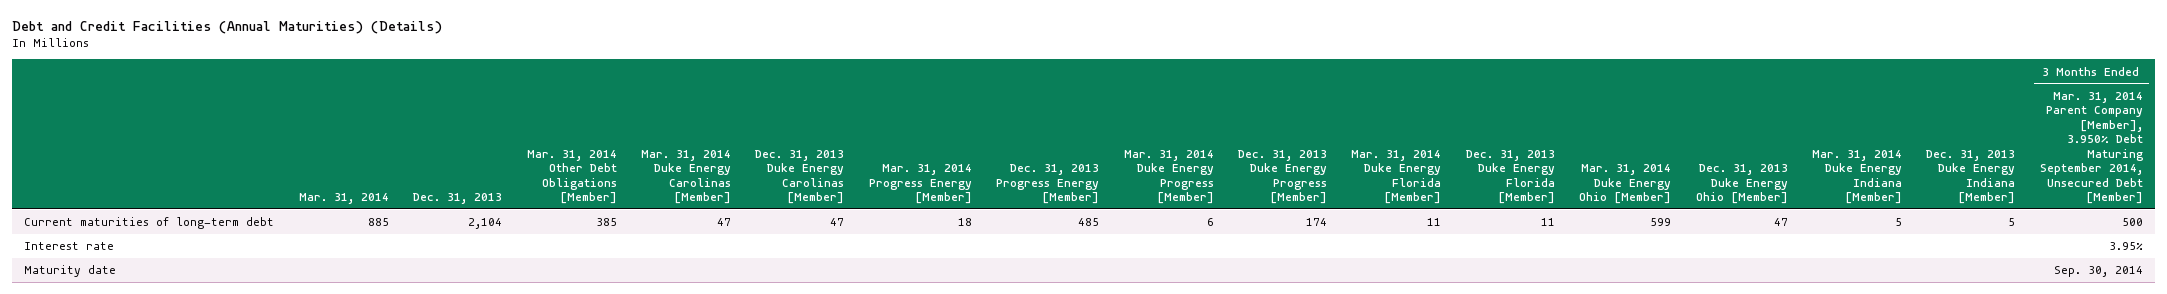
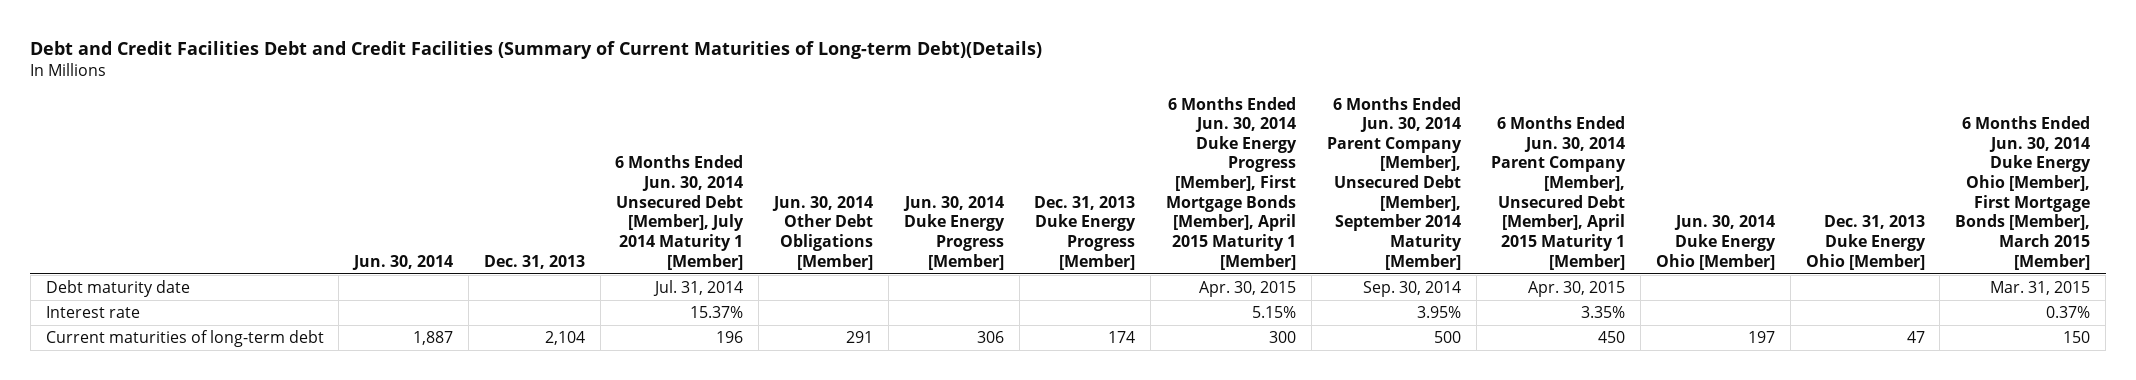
- Debt and Credit Facilities (Annual Maturities) (Details)
+ Debt and Credit Facilities Debt and Credit Facilities (Summary of Current Maturities of Long-term Debt)(Details)
- | Mar. 31, 2014 | Dec. 31, 2013 | Mar. 31, 2014 Other Debt Obligations [Member] | Mar. 31, 2014 Duke Energy Carolinas [Member] | Dec. 31, 2013 Duke Energy Carolinas [Member] | Mar. 31, 2014 Progress Energy [Member] | Dec. 31, 2013 Progress Energy [Member] | Mar. 31, 2014 Duke Energy Progress [Member] | Dec. 31, 2013 Duke Energy Progress [Member] | Mar. 31, 2014 Duke Energy Florida [Member] | Dec. 31, 2013 Duke Energy Florida [Member] | Mar. 31, 2014 Duke Energy Ohio [Member] | Dec. 31, 2013 Duke Energy Ohio [Member] | Mar. 31, 2014 Duke Energy Indiana [Member] | Dec. 31, 2013 Duke Energy Indiana [Member] | 3 Months Ended Mar. 31, 2014 Parent Company [Member], 3.950% Debt Maturing September 2014, Unsecured Debt [Member]
+ | Jun. 30, 2014 | Dec. 31, 2013 | 6 Months Ended Jun. 30, 2014 Unsecured Debt [Member], July 2014 Maturity 1 [Member] | Jun. 30, 2014 Other Debt Obligations [Member] | Jun. 30, 2014 Duke Energy Progress [Member] | Dec. 31, 2013 Duke Energy Progress [Member] | 6 Months Ended Jun. 30, 2014 Duke Energy Progress [Member], First Mortgage Bonds [Member], April 2015 Maturity 1 [Member] | 6 Months Ended Jun. 30, 2014 Parent Company [Member], Unsecured Debt [Member], September 2014 Maturity [Member] | 6 Months Ended Jun. 30, 2014 Parent Company [Member], Unsecured Debt [Member], April 2015 Maturity 1 [Member] | Jun. 30, 2014 Duke Energy Ohio [Member] | Dec. 31, 2013 Duke Energy Ohio [Member] | 6 Months Ended Jun. 30, 2014 Duke Energy Ohio [Member], First Mortgage Bonds [Member], March 2015 [Member]
+ Debt maturity date | | | Jul. 31, 2014 | | | | Apr. 30, 2015 | Sep. 30, 2014 | Apr. 30, 2015 | | | Mar. 31, 2015
- Maturity date | | | | | | | | | | | | | | | | Sep. 30, 2014
moved down: Current maturities of long-term debt | 1,887 | 2,104 | 196 | 291 | 306 | 174 | 300 | 500 | 450 | 197 | 47 | 150

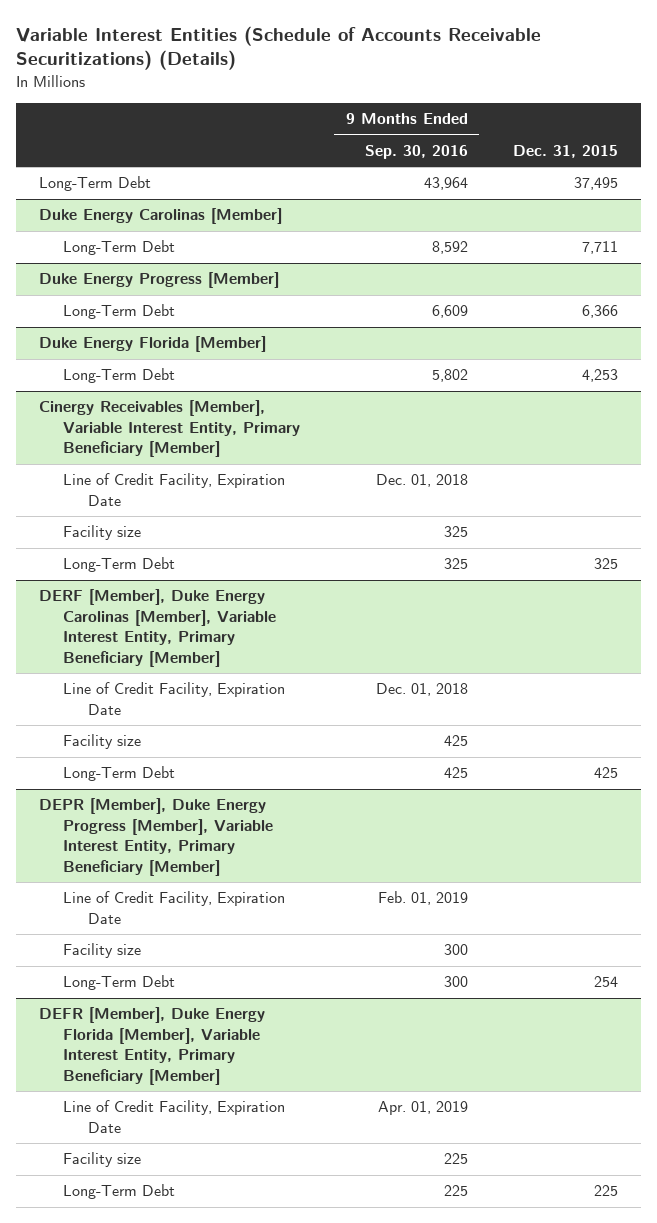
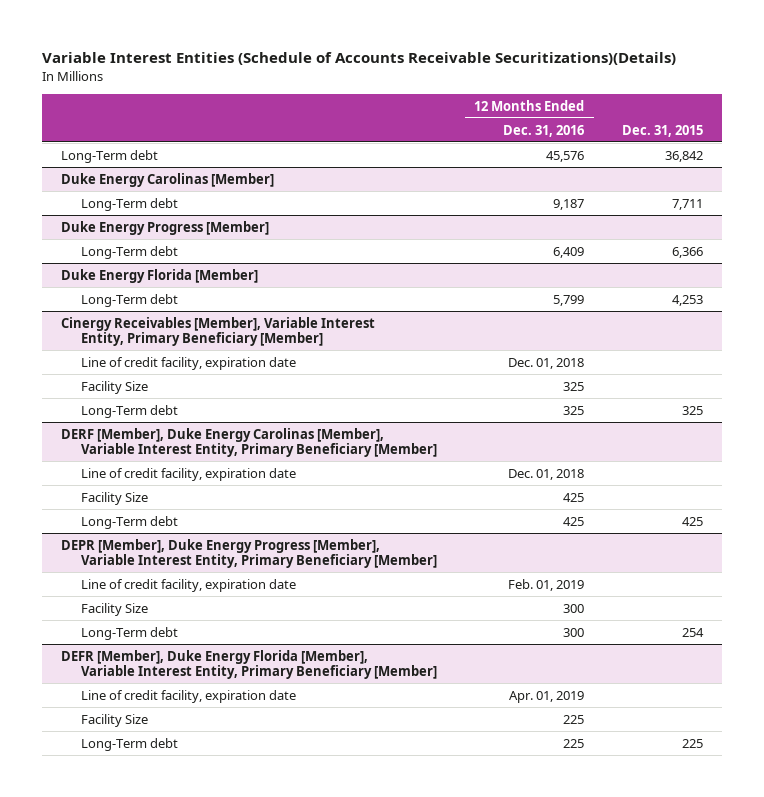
- Variable Interest Entities (Schedule of Accounts Receivable Securitizations) (Details)
+ Variable Interest Entities (Schedule of Accounts Receivable Securitizations)(Details)
- | 9 Months Ended Sep. 30, 2016 | Dec. 31, 2015
+ | 12 Months Ended Dec. 31, 2016 | Dec. 31, 2015
- Long-Term Debt | 43,964 | 37,495
+ Long-Term debt | 45,576 | 36,842
@ Duke Energy Carolinas [Member]
- Long-Term Debt | 8,592 | 7,711
+ Long-Term debt | 9,187 | 7,711
@ Duke Energy Progress [Member]
- Long-Term Debt | 6,609 | 6,366
+ Long-Term debt | 6,409 | 6,366
@ Duke Energy Florida [Member]
- Long-Term Debt | 5,802 | 4,253
+ Long-Term debt | 5,799 | 4,253
@ Cinergy Receivables [Member], Variable Interest Entity, Primary Beneficiary [Member]
- Line of Credit Facility, Expiration Date | Dec. 01, 2018 |
- Facility size | 325 |
- Long-Term Debt | 325 | 325
+ Line of credit facility, expiration date | Dec. 01, 2018 |
+ Facility Size | 325 |
+ Long-Term debt | 325 | 325
@ DERF [Member], Duke Energy Carolinas [Member], Variable Interest Entity, Primary Beneficiary [Member]
- Line of Credit Facility, Expiration Date | Dec. 01, 2018 |
- Facility size | 425 |
- Long-Term Debt | 425 | 425
+ Line of credit facility, expiration date | Dec. 01, 2018 |
+ Facility Size | 425 |
+ Long-Term debt | 425 | 425
@ DEPR [Member], Duke Energy Progress [Member], Variable Interest Entity, Primary Beneficiary [Member]
- Line of Credit Facility, Expiration Date | Feb. 01, 2019 |
- Facility size | 300 |
- Long-Term Debt | 300 | 254
+ Line of credit facility, expiration date | Feb. 01, 2019 |
+ Facility Size | 300 |
+ Long-Term debt | 300 | 254
@ DEFR [Member], Duke Energy Florida [Member], Variable Interest Entity, Primary Beneficiary [Member]
- Line of Credit Facility, Expiration Date | Apr. 01, 2019 |
- Facility size | 225 |
- Long-Term Debt | 225 | 225
+ Line of credit facility, expiration date | Apr. 01, 2019 |
+ Facility Size | 225 |
+ Long-Term debt | 225 | 225

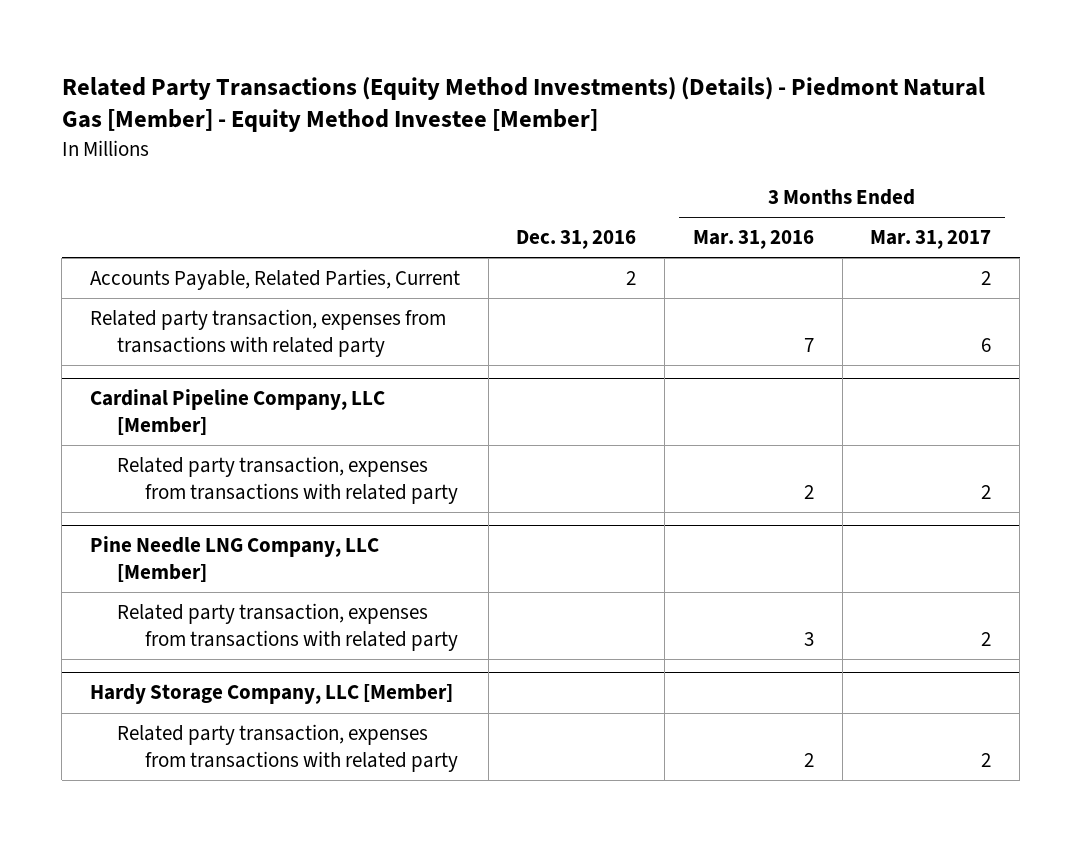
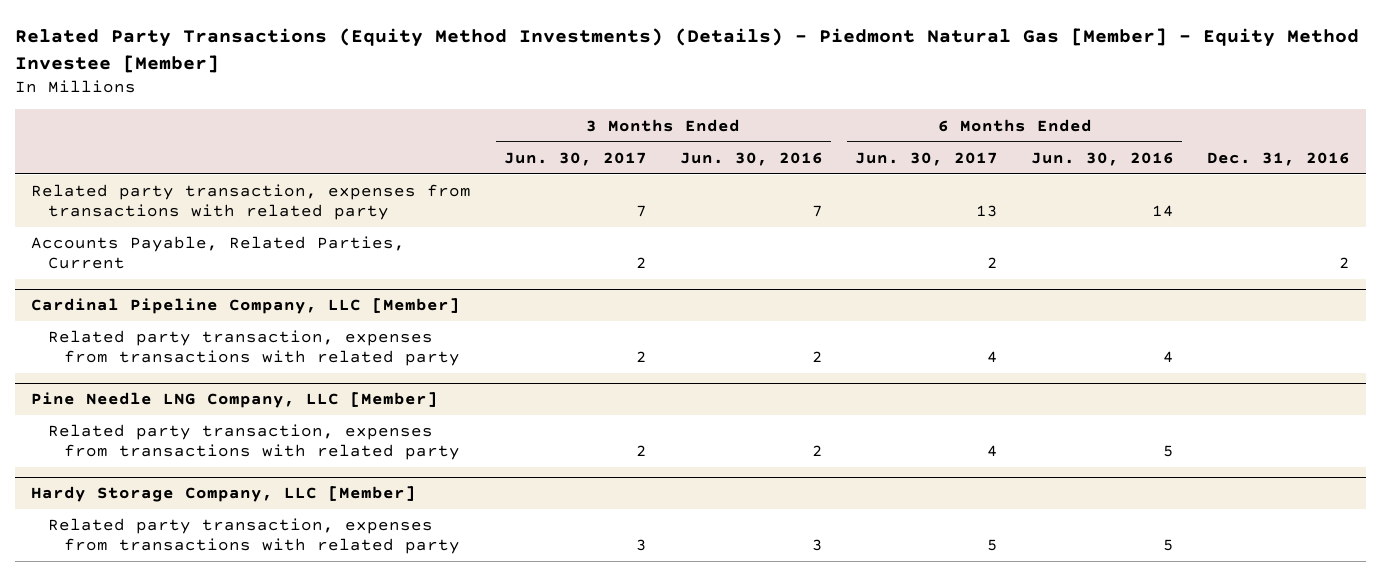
- | Dec. 31, 2016 | 3 Months Ended Mar. 31, 2016 | 3 Months Ended Mar. 31, 2017
+ | 3 Months Ended Jun. 30, 2017 | 3 Months Ended Jun. 30, 2016 | 6 Months Ended Jun. 30, 2017 | 6 Months Ended Jun. 30, 2016 | Dec. 31, 2016
moved down: Accounts Payable, Related Parties, Current | 2 | | 2 | | 2

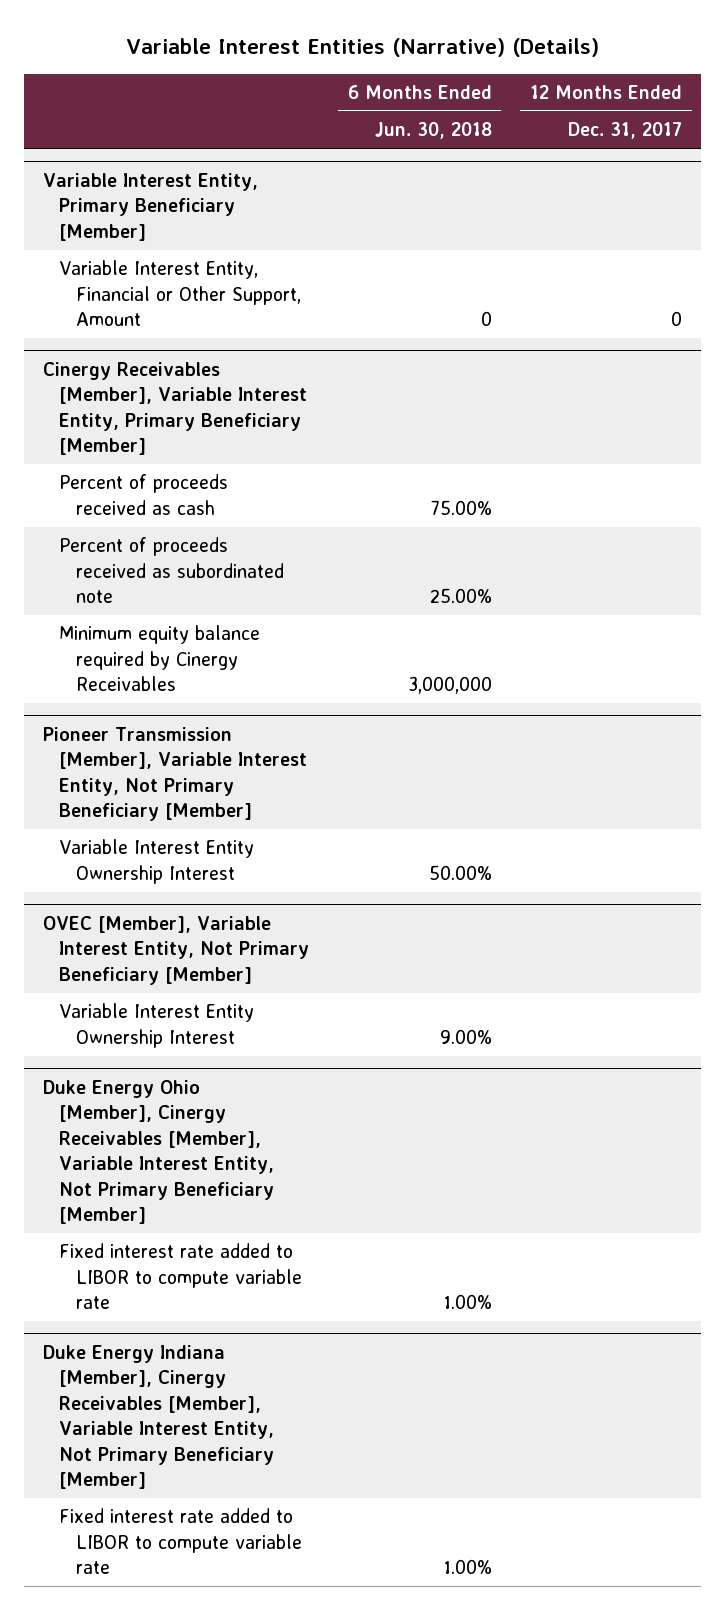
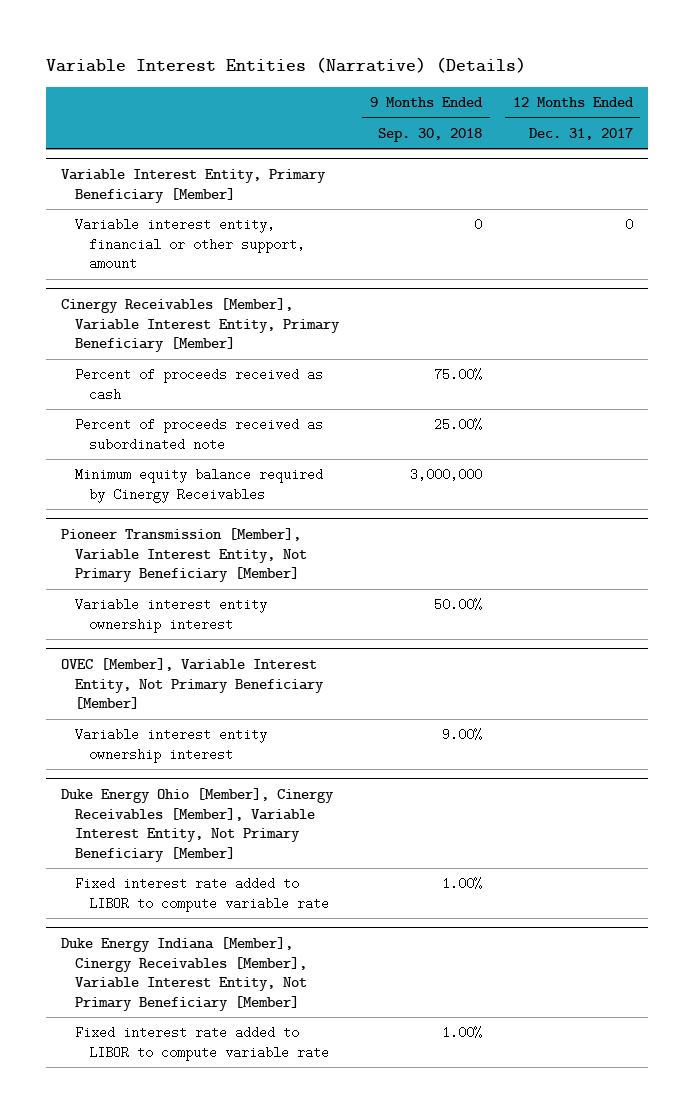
- | 6 Months Ended Jun. 30, 2018 | 12 Months Ended Dec. 31, 2017
+ | 9 Months Ended Sep. 30, 2018 | 12 Months Ended Dec. 31, 2017
@ Variable Interest Entity, Primary Beneficiary [Member]
- Variable Interest Entity, Financial or Other Support, Amount | 0 | 0
+ Variable interest entity, financial or other support, amount | 0 | 0
@ Pioneer Transmission [Member], Variable Interest Entity, Not Primary Beneficiary [Member]
- Variable Interest Entity Ownership Interest | 50.00% |
+ Variable interest entity ownership interest | 50.00% |
@ OVEC [Member], Variable Interest Entity, Not Primary Beneficiary [Member]
- Variable Interest Entity Ownership Interest | 9.00% |
+ Variable interest entity ownership interest | 9.00% |

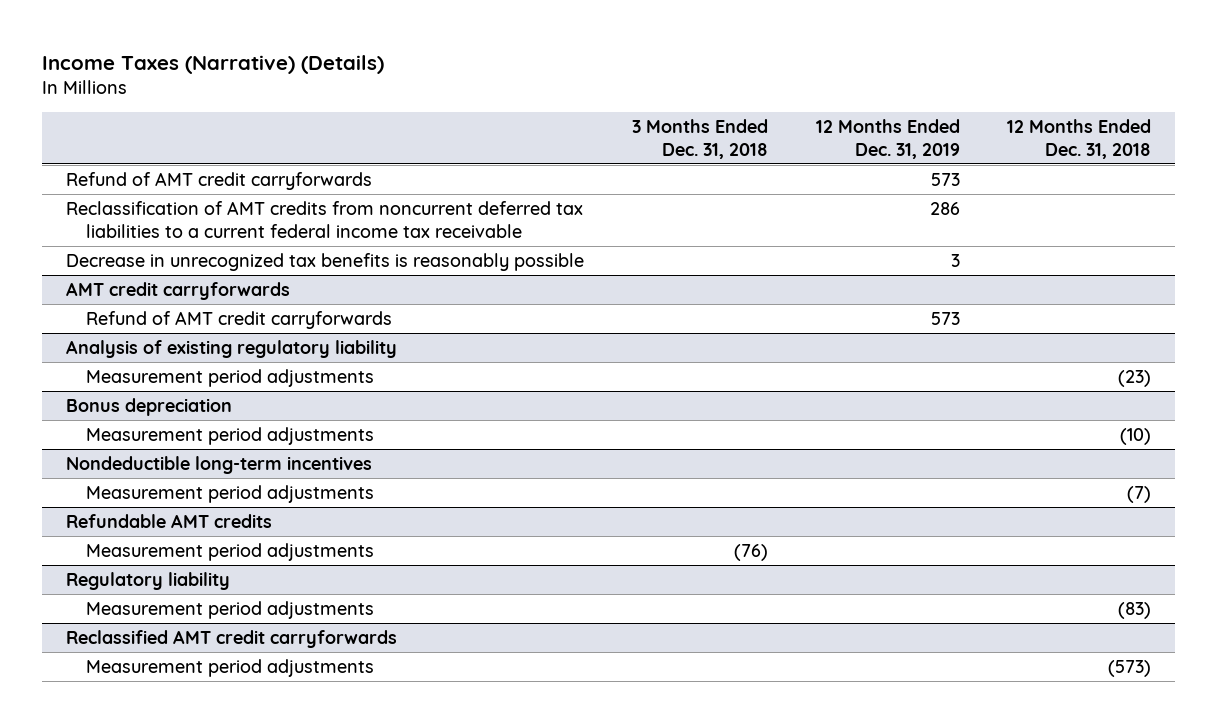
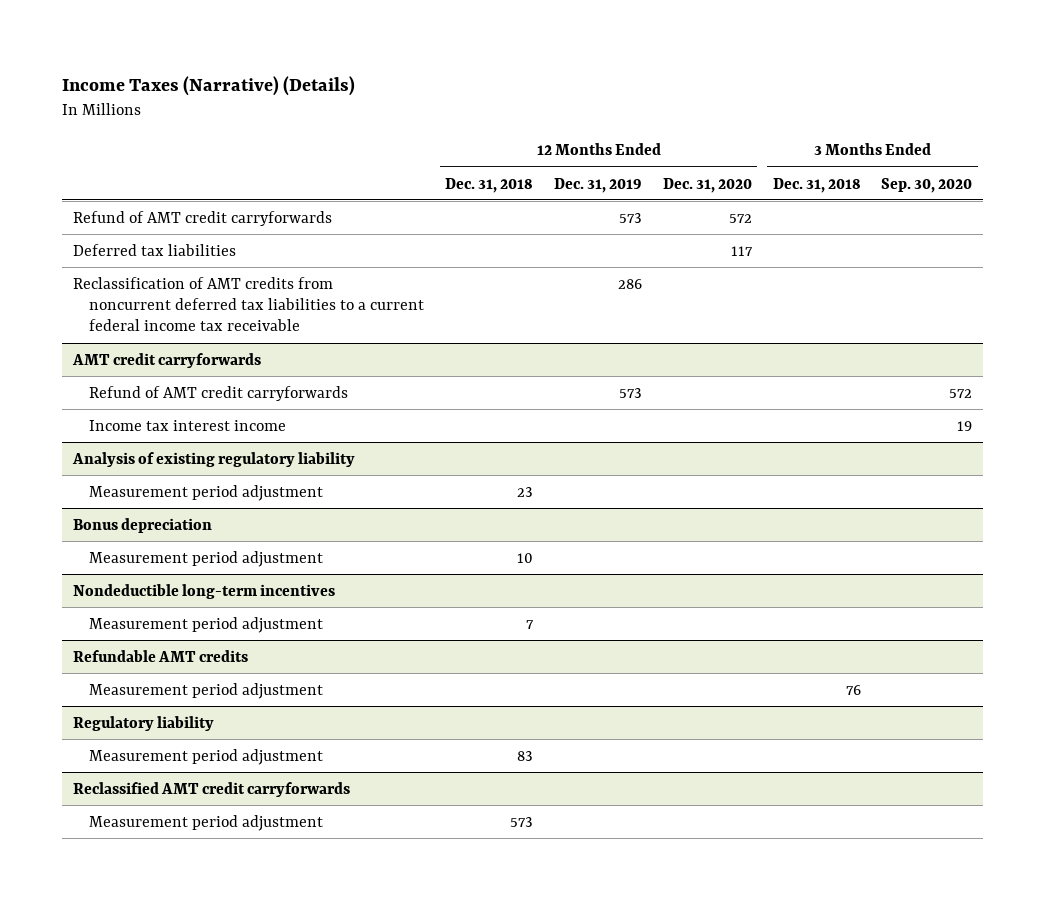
- | 3 Months Ended Dec. 31, 2018 | 12 Months Ended Dec. 31, 2019 | 12 Months Ended Dec. 31, 2018
+ | 12 Months Ended Dec. 31, 2018 | 12 Months Ended Dec. 31, 2019 | 12 Months Ended Dec. 31, 2020 | 3 Months Ended Dec. 31, 2018 | 3 Months Ended Sep. 30, 2020
+ Deferred tax liabilities | | | 117 | |
- Decrease in unrecognized tax benefits is reasonably possible | | 3 |
@ AMT credit carryforwards
+ Income tax interest income | | | | | 19
@ Analysis of existing regulatory liability
- Measurement period adjustments | | | (23)
+ Measurement period adjustment | 23 | | | |
@ Bonus depreciation
- Measurement period adjustments | | | (10)
+ Measurement period adjustment | 10 | | | |
@ Nondeductible long-term incentives
- Measurement period adjustments | | | (7)
+ Measurement period adjustment | 7 | | | |
@ Refundable AMT credits
- Measurement period adjustments | (76) | |
+ Measurement period adjustment | | | | 76 |
@ Regulatory liability
- Measurement period adjustments | | | (83)
+ Measurement period adjustment | 83 | | | |
@ Reclassified AMT credit carryforwards
- Measurement period adjustments | | | (573)
+ Measurement period adjustment | 573 | | | |

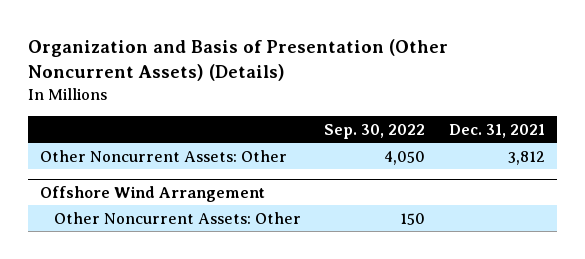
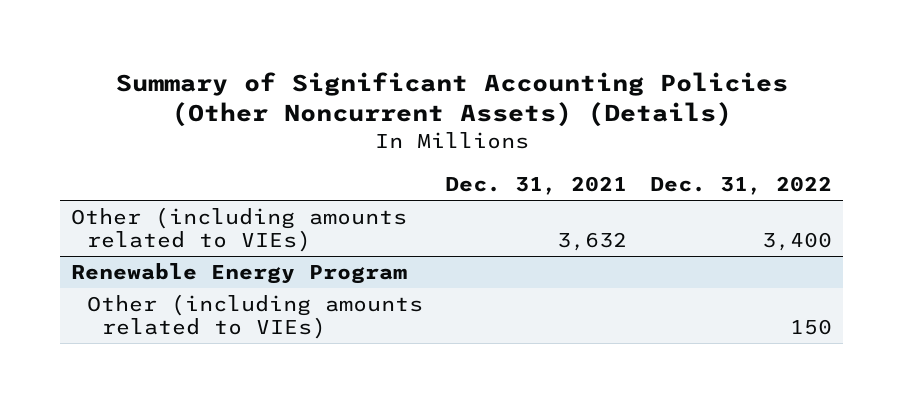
- Organization and Basis of Presentation (Other Noncurrent Assets) (Details)
+ Summary of Significant Accounting Policies (Other Noncurrent Assets) (Details)
- | Sep. 30, 2022 | Dec. 31, 2021
+ | Dec. 31, 2021 | Dec. 31, 2022
- Other Noncurrent Assets: Other | 4,050 | 3,812
- Offshore Wind Arrangement
- Other Noncurrent Assets: Other | 150 |
+ Other (including amounts related to VIEs) | 3,632 | 3,400
+ Renewable Energy Program
+ Other (including amounts related to VIEs) | | 150

